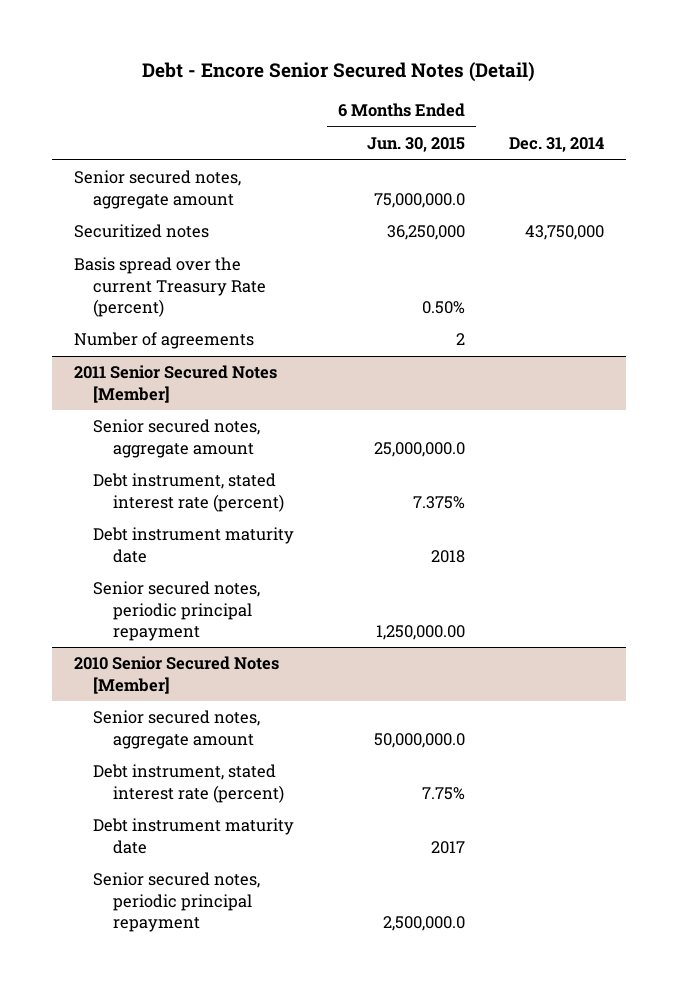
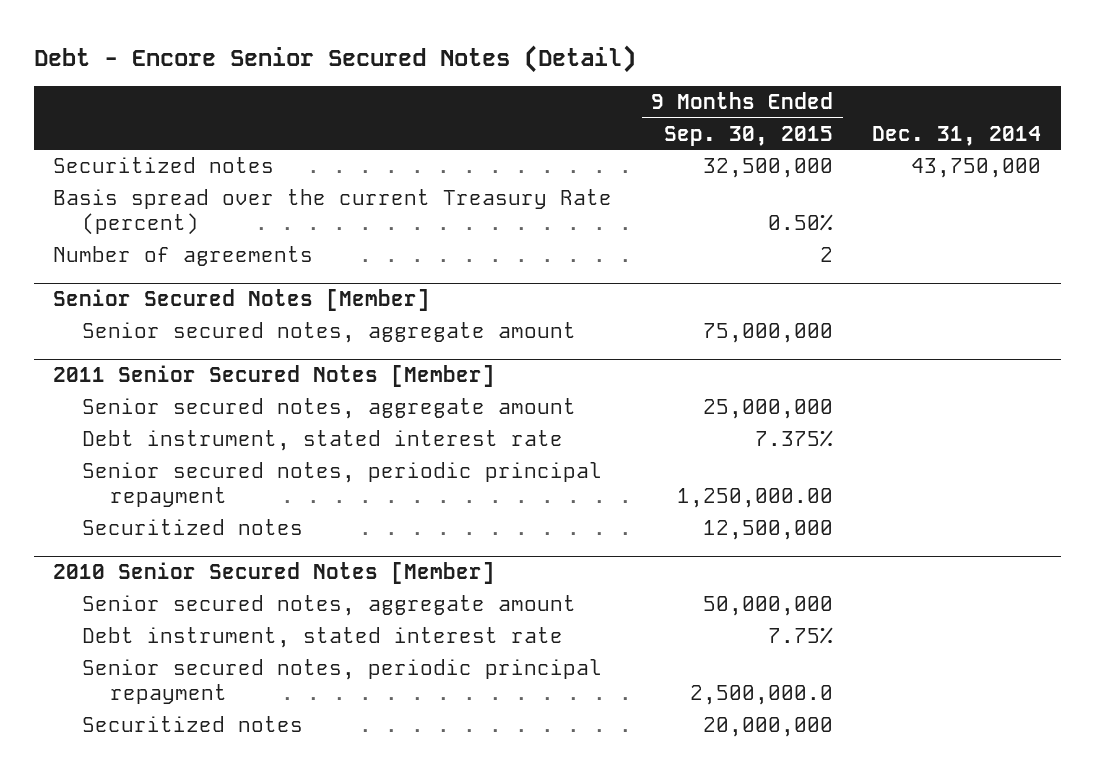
- | 6 Months Ended Jun. 30, 2015 | Dec. 31, 2014
+ | 9 Months Ended Sep. 30, 2015 | Dec. 31, 2014
- Senior secured notes, aggregate amount | 75,000,000.0 |
+ Senior Secured Notes [Member]
+ Senior secured notes, aggregate amount | 75,000,000 |
@ 2011 Senior Secured Notes [Member]
- Debt instrument, stated interest rate (percent) | 7.375% |
- Debt instrument maturity date | 2018 |
+ Debt instrument, stated interest rate | 7.375% |
+ Securitized notes | 12,500,000 |
@ 2010 Senior Secured Notes [Member]
- Debt instrument, stated interest rate (percent) | 7.75% |
- Debt instrument maturity date | 2017 |
+ Debt instrument, stated interest rate | 7.75% |
+ Securitized notes | 20,000,000 |

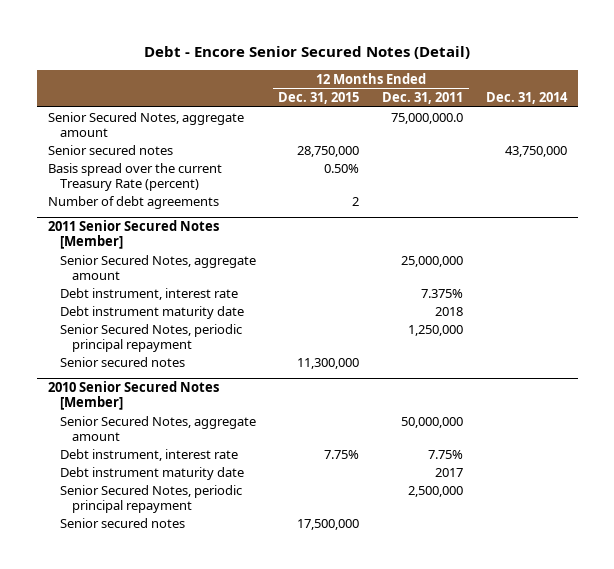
- | 9 Months Ended Sep. 30, 2015 | Dec. 31, 2014
+ | 12 Months Ended Dec. 31, 2015 | 12 Months Ended Dec. 31, 2011 | Dec. 31, 2014
- Securitized notes | 32,500,000 | 43,750,000
+ Senior Secured Notes, aggregate amount | | 75,000,000.0 |
+ Senior secured notes | 28,750,000 | | 43,750,000
- Number of agreements | 2 |
- Senior Secured Notes [Member]
- Senior secured notes, aggregate amount | 75,000,000 |
+ Number of debt agreements | 2 | |
@ 2011 Senior Secured Notes [Member]
- Senior secured notes, aggregate amount | 25,000,000 |
- Debt instrument, stated interest rate | 7.375% |
- Senior secured notes, periodic principal repayment | 1,250,000.00 |
- Securitized notes | 12,500,000 |
+ Senior Secured Notes, aggregate amount | | 25,000,000 |
+ Debt instrument, interest rate | | 7.375% |
+ Debt instrument maturity date | | 2018 |
+ Senior Secured Notes, periodic principal repayment | | 1,250,000 |
+ Senior secured notes | 11,300,000 | |
@ 2010 Senior Secured Notes [Member]
- Senior secured notes, aggregate amount | 50,000,000 |
- Debt instrument, stated interest rate | 7.75% |
- Senior secured notes, periodic principal repayment | 2,500,000.0 |
- Securitized notes | 20,000,000 |
+ Senior Secured Notes, aggregate amount | | 50,000,000 |
+ Debt instrument, interest rate | 7.75% | 7.75% |
+ Debt instrument maturity date | | 2017 |
+ Senior Secured Notes, periodic principal repayment | | 2,500,000 |
+ Senior secured notes | 17,500,000 | |

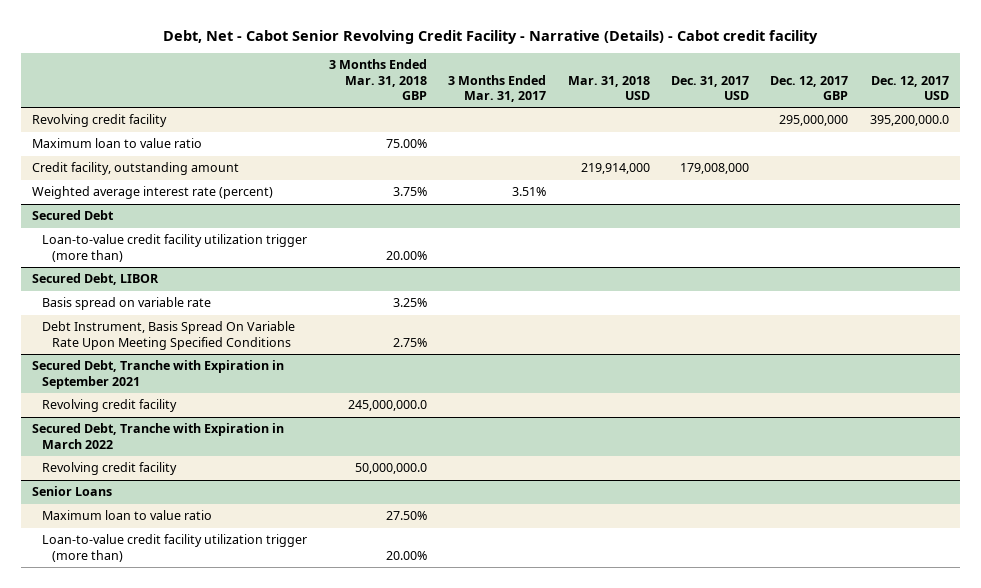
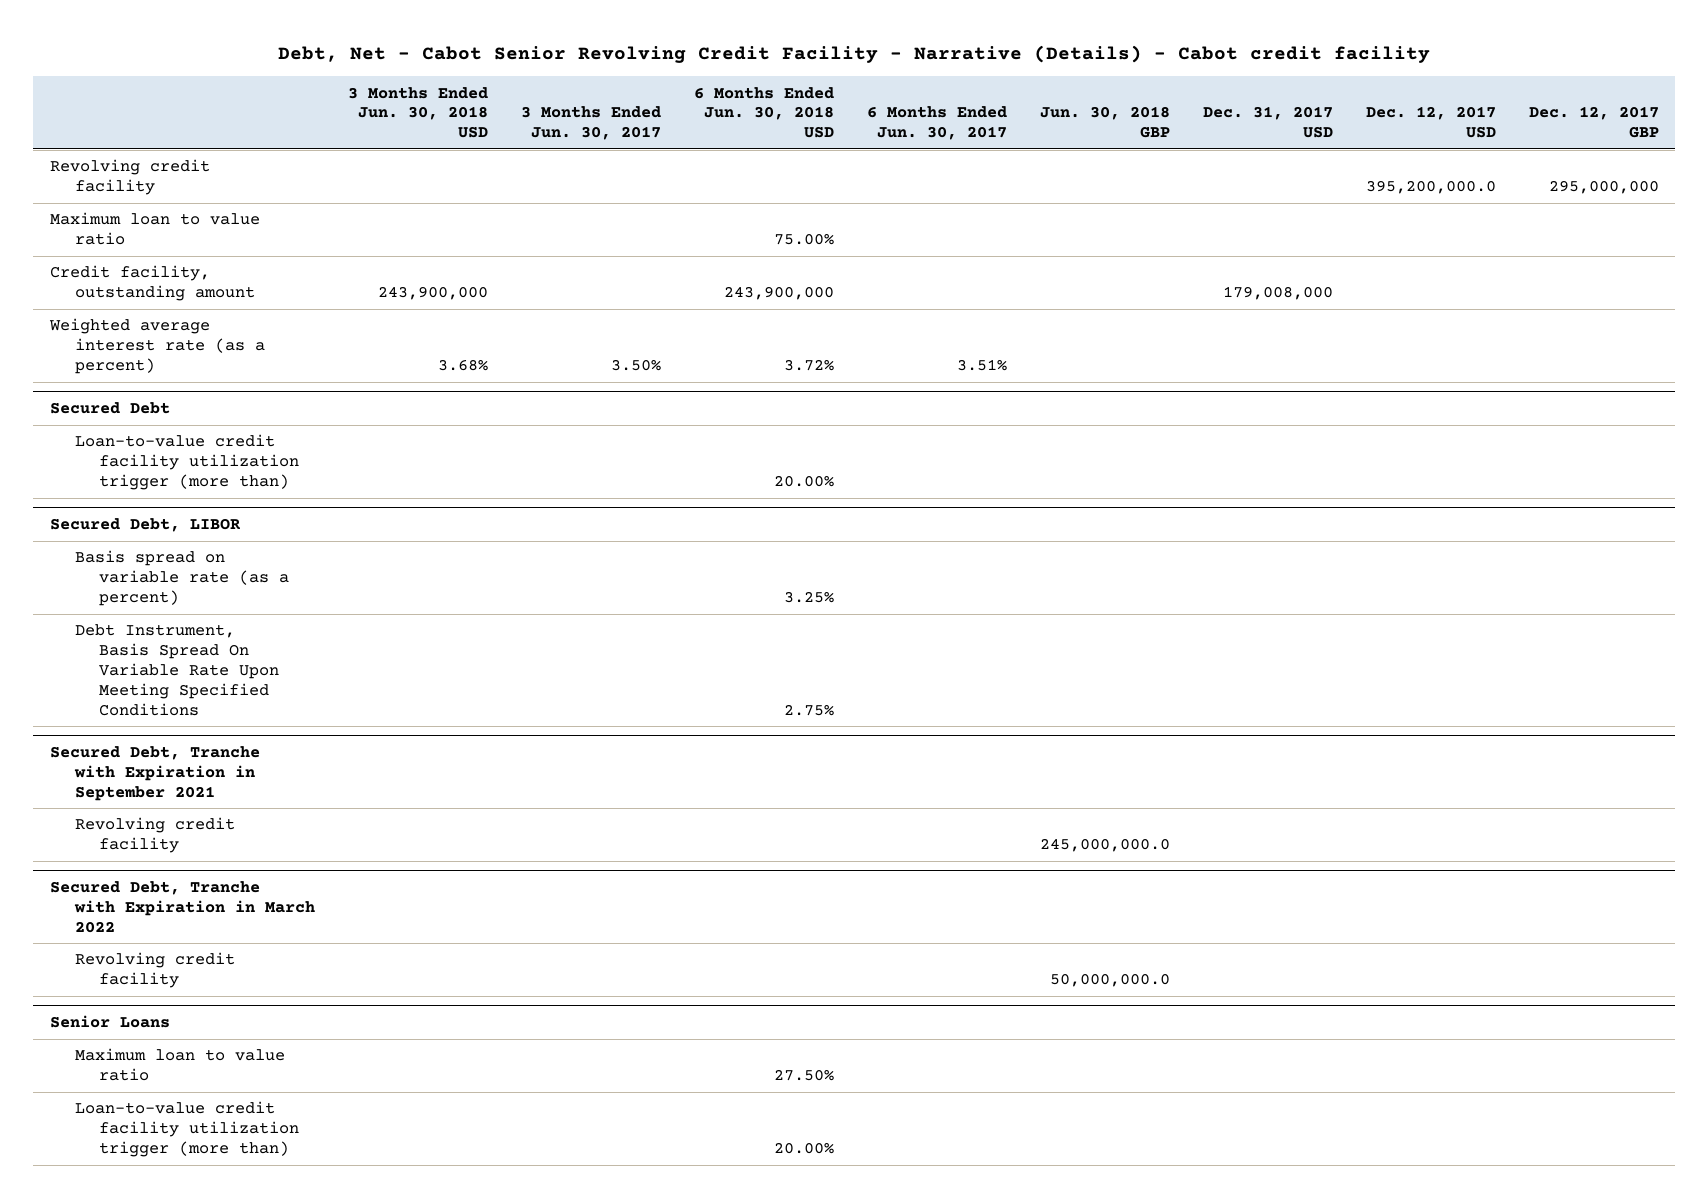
- | 3 Months Ended Mar. 31, 2018 GBP | 3 Months Ended Mar. 31, 2017 | Mar. 31, 2018 USD | Dec. 31, 2017 USD | Dec. 12, 2017 GBP | Dec. 12, 2017 USD
+ | 3 Months Ended Jun. 30, 2018 USD | 3 Months Ended Jun. 30, 2017 | 6 Months Ended Jun. 30, 2018 USD | 6 Months Ended Jun. 30, 2017 | Jun. 30, 2018 GBP | Dec. 31, 2017 USD | Dec. 12, 2017 USD | Dec. 12, 2017 GBP
- Weighted average interest rate (percent) | 3.75% | 3.51% | | | |
+ Weighted average interest rate (as a percent) | 3.68% | 3.50% | 3.72% | 3.51% | | | |
@ Secured Debt, LIBOR
- Basis spread on variable rate | 3.25% | | | | |
+ Basis spread on variable rate (as a percent) | | | 3.25% | | | | |

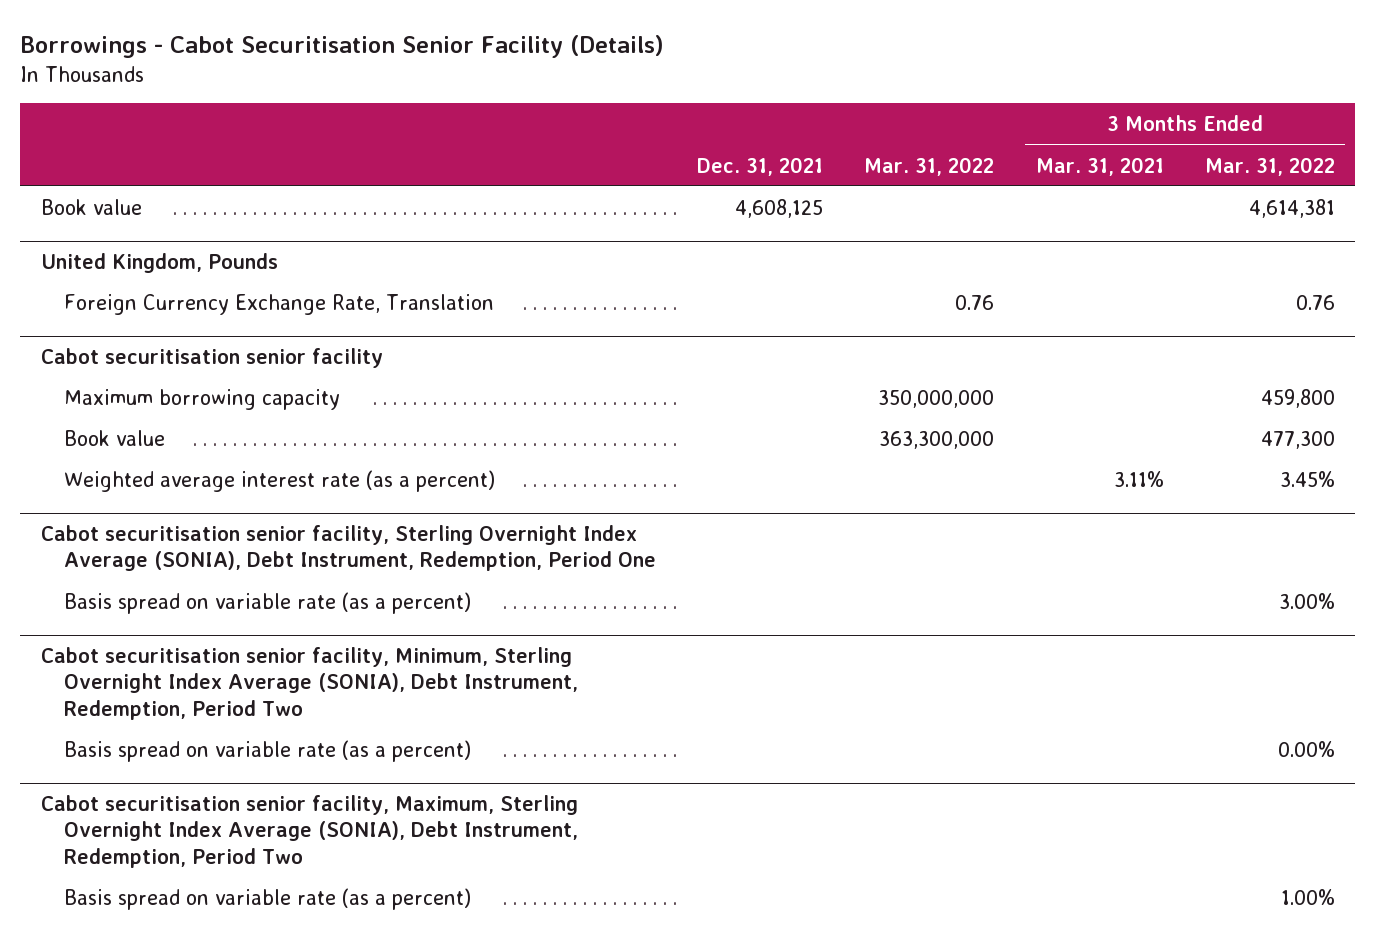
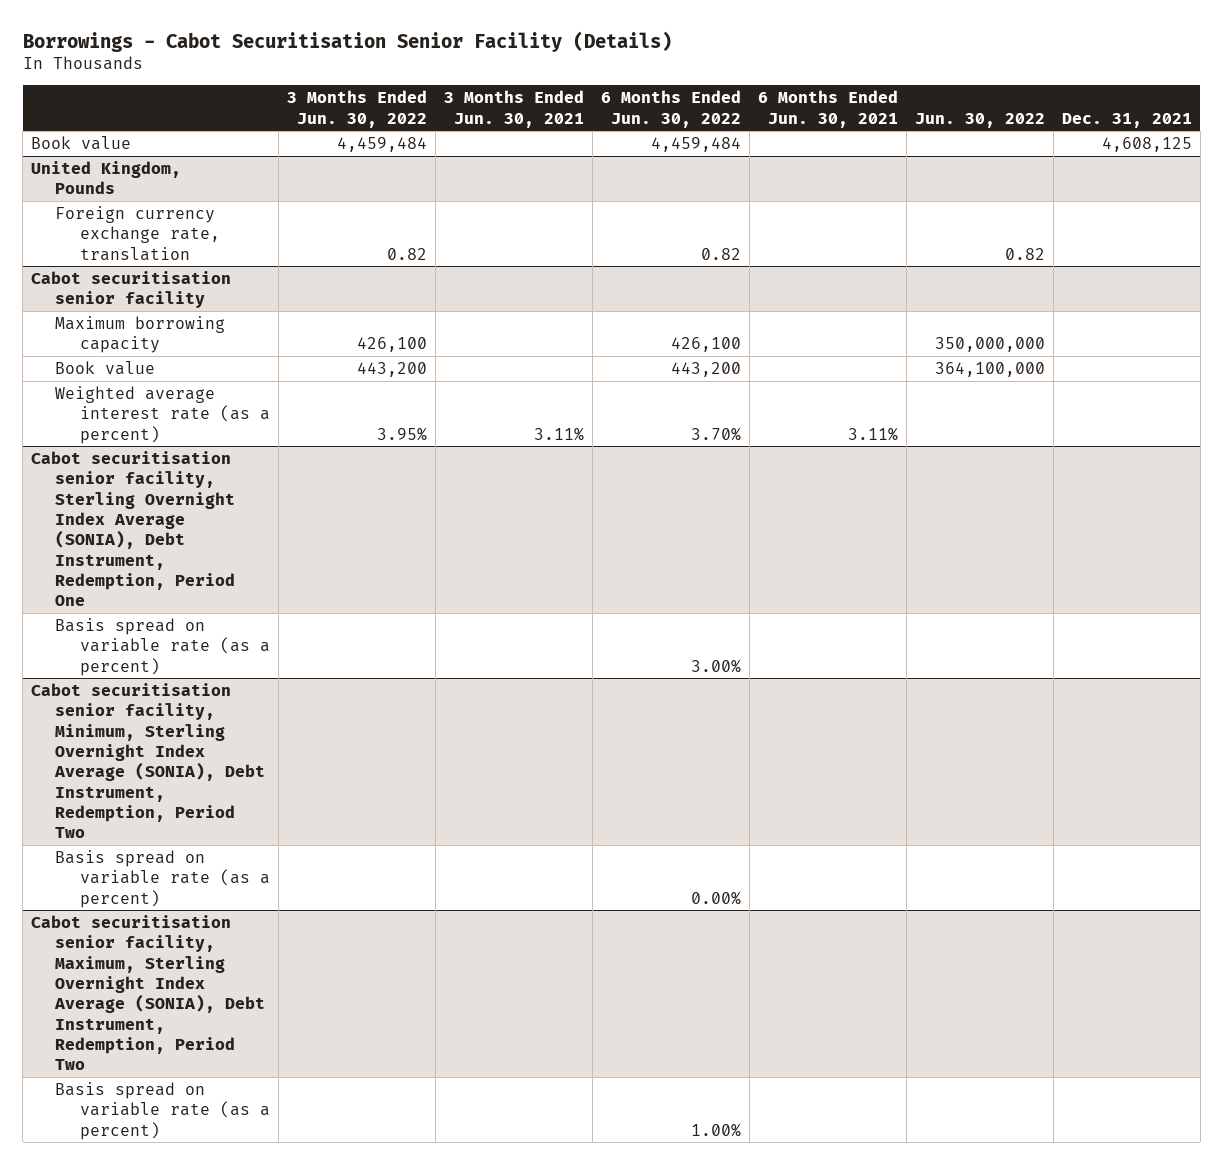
- | Dec. 31, 2021 | Mar. 31, 2022 | 3 Months Ended Mar. 31, 2021 | 3 Months Ended Mar. 31, 2022
+ | 3 Months Ended Jun. 30, 2022 | 3 Months Ended Jun. 30, 2021 | 6 Months Ended Jun. 30, 2022 | 6 Months Ended Jun. 30, 2021 | Jun. 30, 2022 | Dec. 31, 2021
@ United Kingdom, Pounds
- Foreign Currency Exchange Rate, Translation | | 0.76 | | 0.76
+ Foreign currency exchange rate, translation | 0.82 | | 0.82 | | 0.82 |

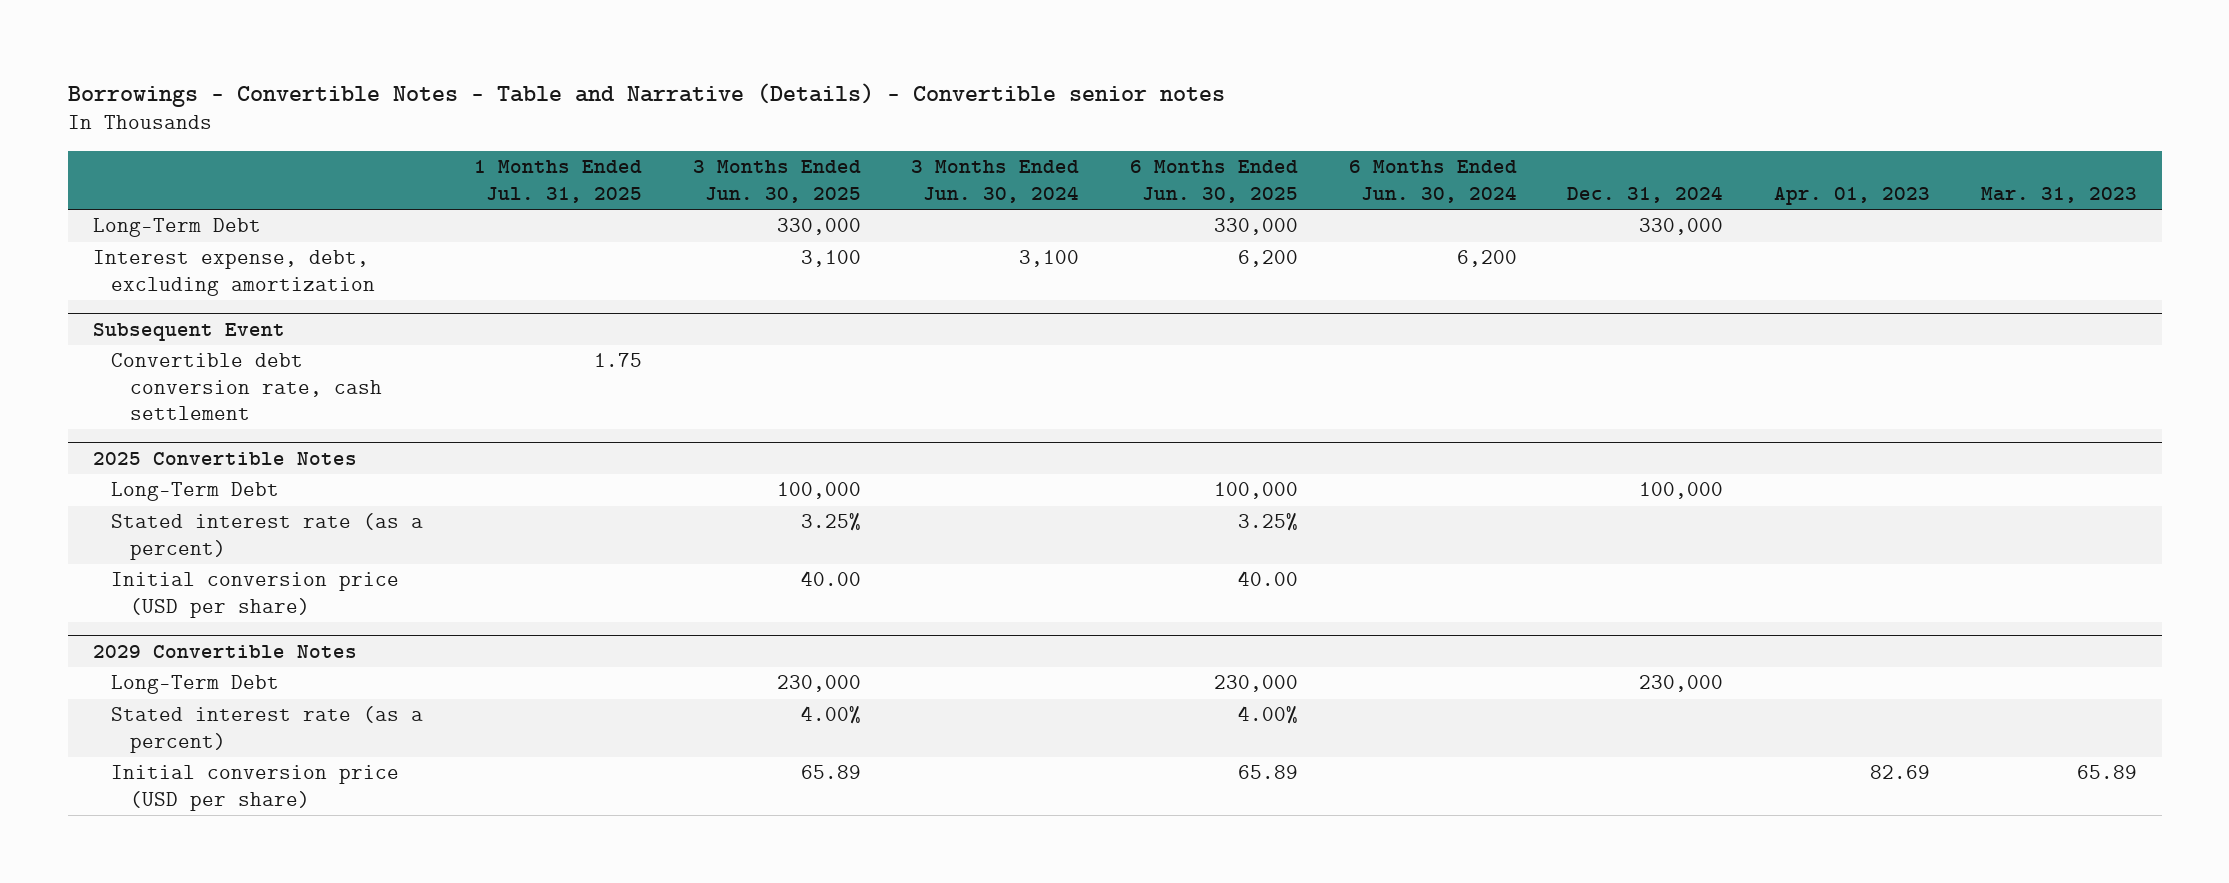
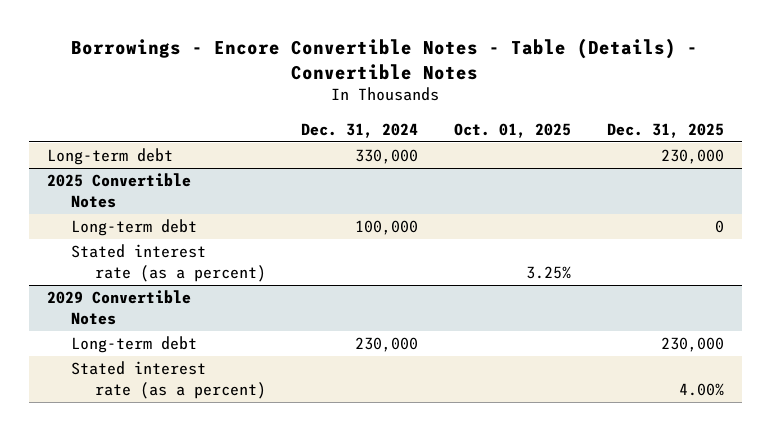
- Borrowings - Convertible Notes - Table and Narrative (Details) - Convertible senior notes
+ Borrowings - Encore Convertible Notes - Table (Details) - Convertible Notes
- | 1 Months Ended Jul. 31, 2025 | 3 Months Ended Jun. 30, 2025 | 3 Months Ended Jun. 30, 2024 | 6 Months Ended Jun. 30, 2025 | 6 Months Ended Jun. 30, 2024 | Dec. 31, 2024 | Apr. 01, 2023 | Mar. 31, 2023
+ | Dec. 31, 2024 | Oct. 01, 2025 | Dec. 31, 2025
- Long-Term Debt | | 330,000 | | 330,000 | | 330,000 | |
- Interest expense, debt, excluding amortization | | 3,100 | 3,100 | 6,200 | 6,200 | | |
- Subsequent Event
- Convertible debt conversion rate, cash settlement | 1.75 | | | | | | |
+ Long-term debt | 330,000 | | 230,000
@ 2025 Convertible Notes
- Long-Term Debt | | 100,000 | | 100,000 | | 100,000 | |
+ Long-term debt | 100,000 | | 0
- Initial conversion price (USD per share) | | 40.00 | | 40.00 | | | |
@ 2029 Convertible Notes
- Long-Term Debt | | 230,000 | | 230,000 | | 230,000 | |
+ Long-term debt | 230,000 | | 230,000
- Initial conversion price (USD per share) | | 65.89 | | 65.89 | | | 82.69 | 65.89

